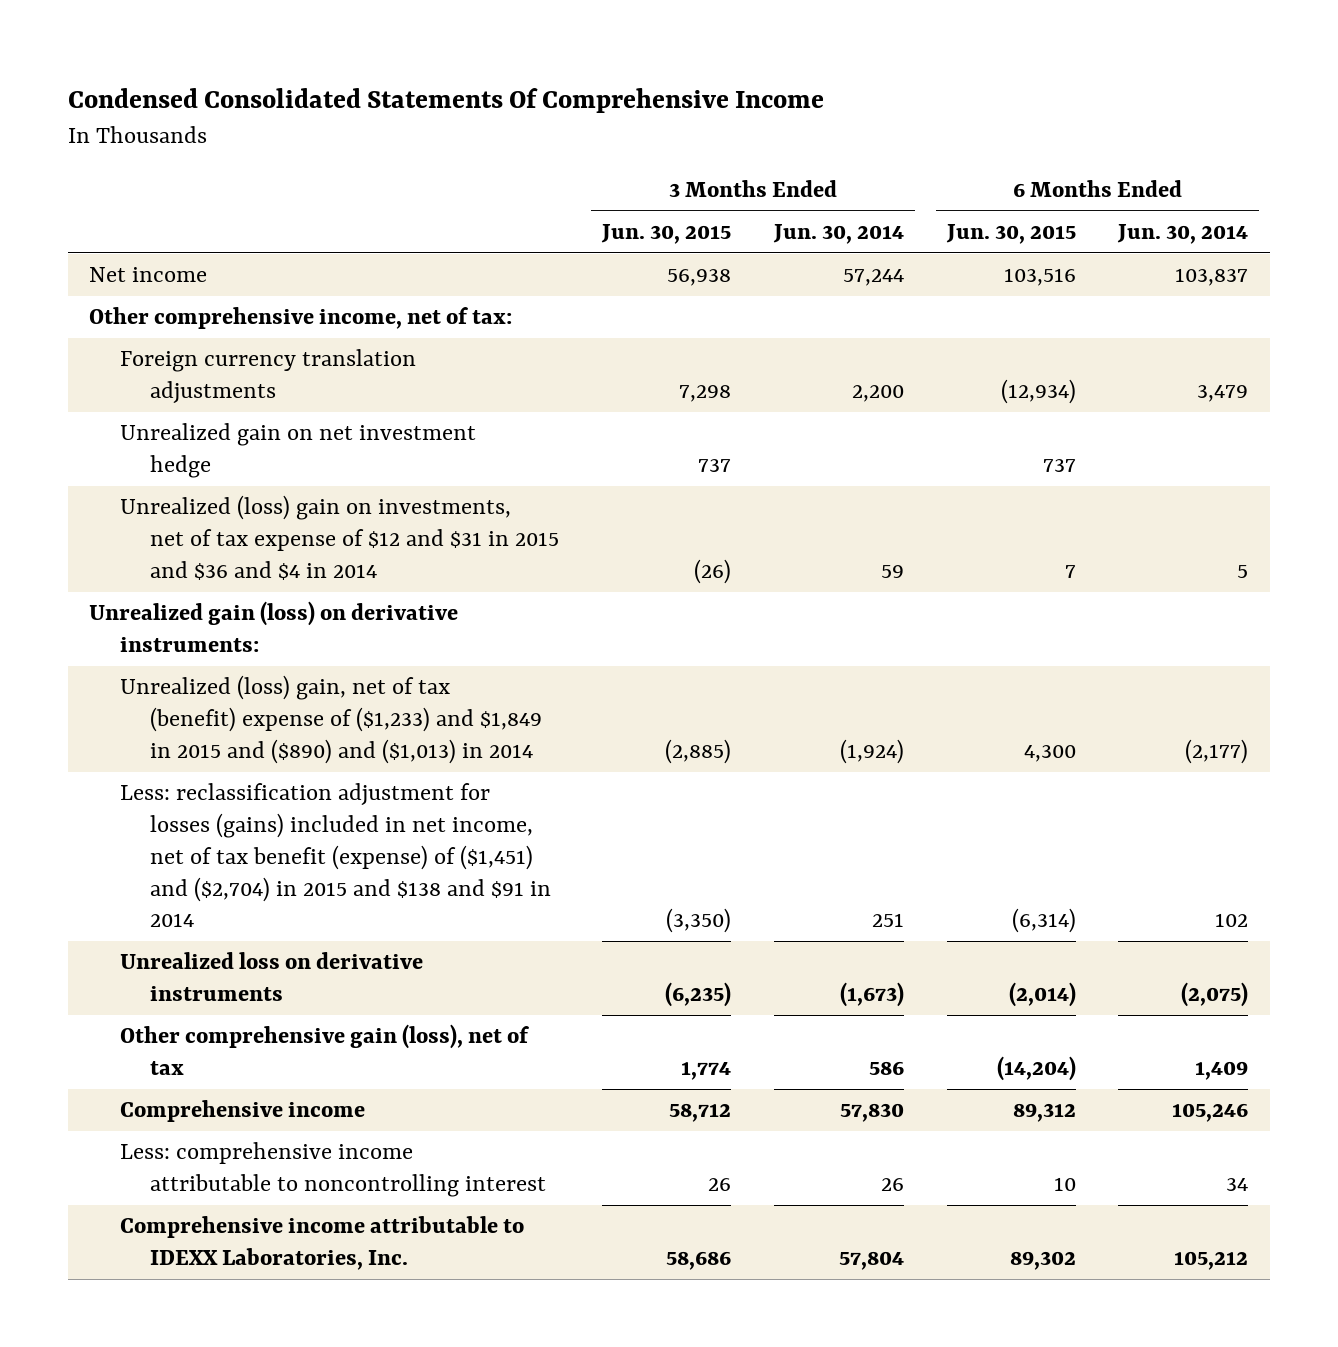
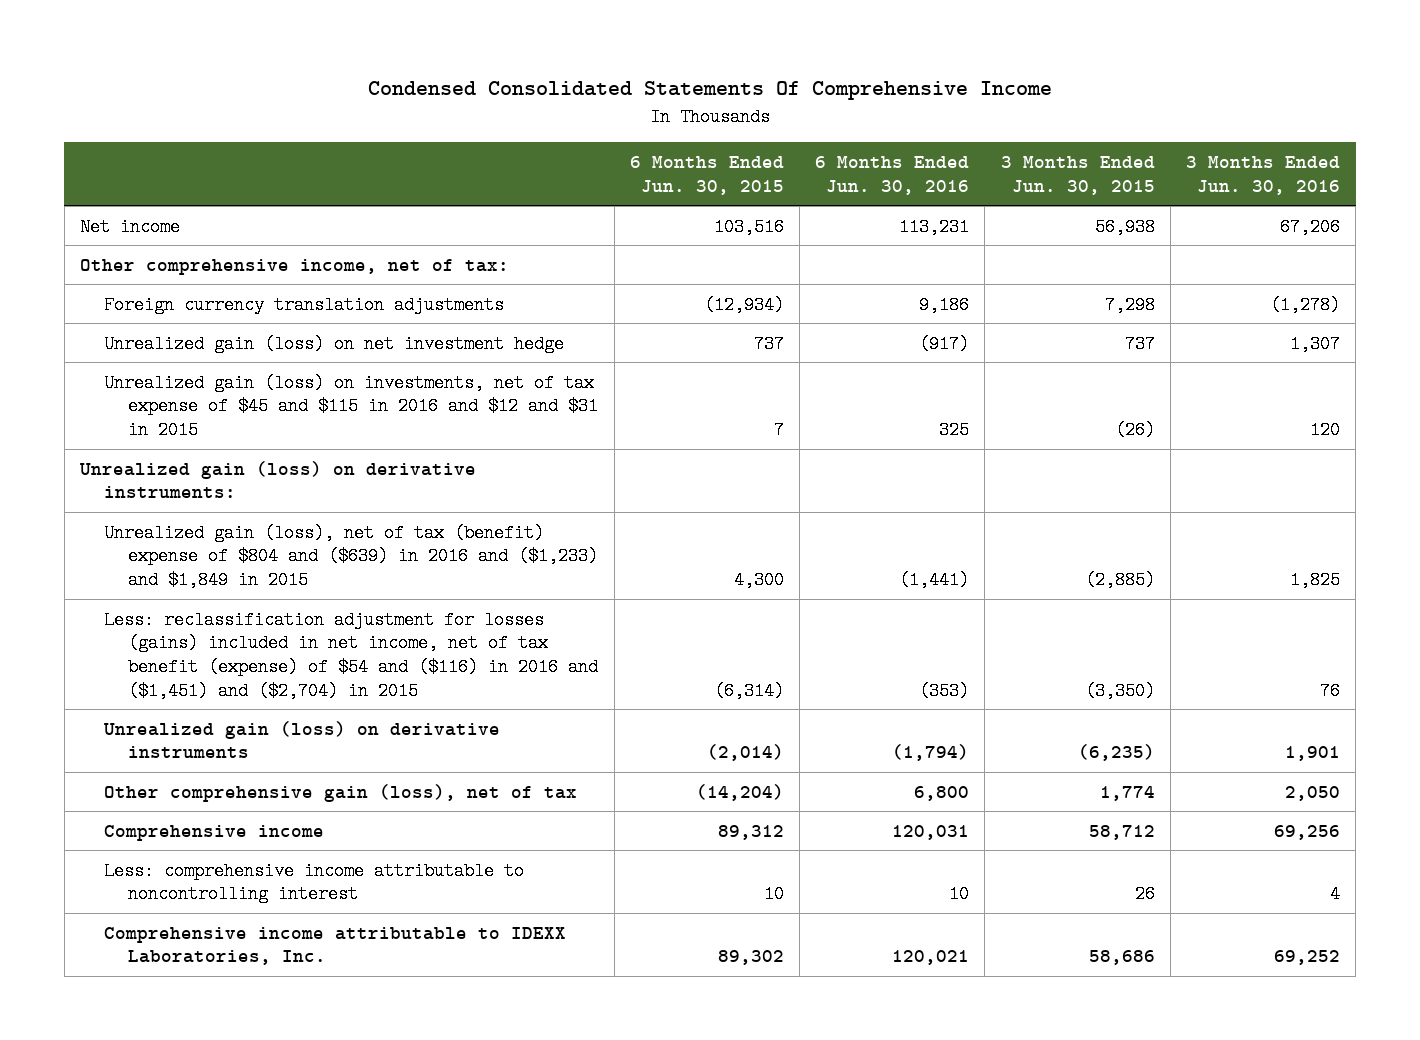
- | 3 Months Ended Jun. 30, 2015 | 3 Months Ended Jun. 30, 2014 | 6 Months Ended Jun. 30, 2015 | 6 Months Ended Jun. 30, 2014
+ | 6 Months Ended Jun. 30, 2015 | 6 Months Ended Jun. 30, 2016 | 3 Months Ended Jun. 30, 2015 | 3 Months Ended Jun. 30, 2016
- Unrealized gain on net investment hedge | 737 | | 737 |
- Unrealized (loss) gain on investments, net of tax expense of $12 and $31 in 2015 and $36 and $4 in 2014 | (26) | 59 | 7 | 5
+ Unrealized gain (loss) on net investment hedge | 737 | (917) | 737 | 1,307
+ Unrealized gain (loss) on investments, net of tax expense of $45 and $115 in 2016 and $12 and $31 in 2015 | 7 | 325 | (26) | 120
- Unrealized (loss) gain, net of tax (benefit) expense of ($1,233) and $1,849 in 2015 and ($890) and ($1,013) in 2014 | (2,885) | (1,924) | 4,300 | (2,177)
- Less: reclassification adjustment for losses (gains) included in net income, net of tax benefit (expense) of ($1,451) and ($2,704) in 2015 and $138 and $91 in 2014 | (3,350) | 251 | (6,314) | 102
- Unrealized loss on derivative instruments | (6,235) | (1,673) | (2,014) | (2,075)
+ Unrealized gain (loss), net of tax (benefit) expense of $804 and ($639) in 2016 and ($1,233) and $1,849 in 2015 | 4,300 | (1,441) | (2,885) | 1,825
+ Less: reclassification adjustment for losses (gains) included in net income, net of tax benefit (expense) of $54 and ($116) in 2016 and ($1,451) and ($2,704) in 2015 | (6,314) | (353) | (3,350) | 76
+ Unrealized gain (loss) on derivative instruments | (2,014) | (1,794) | (6,235) | 1,901

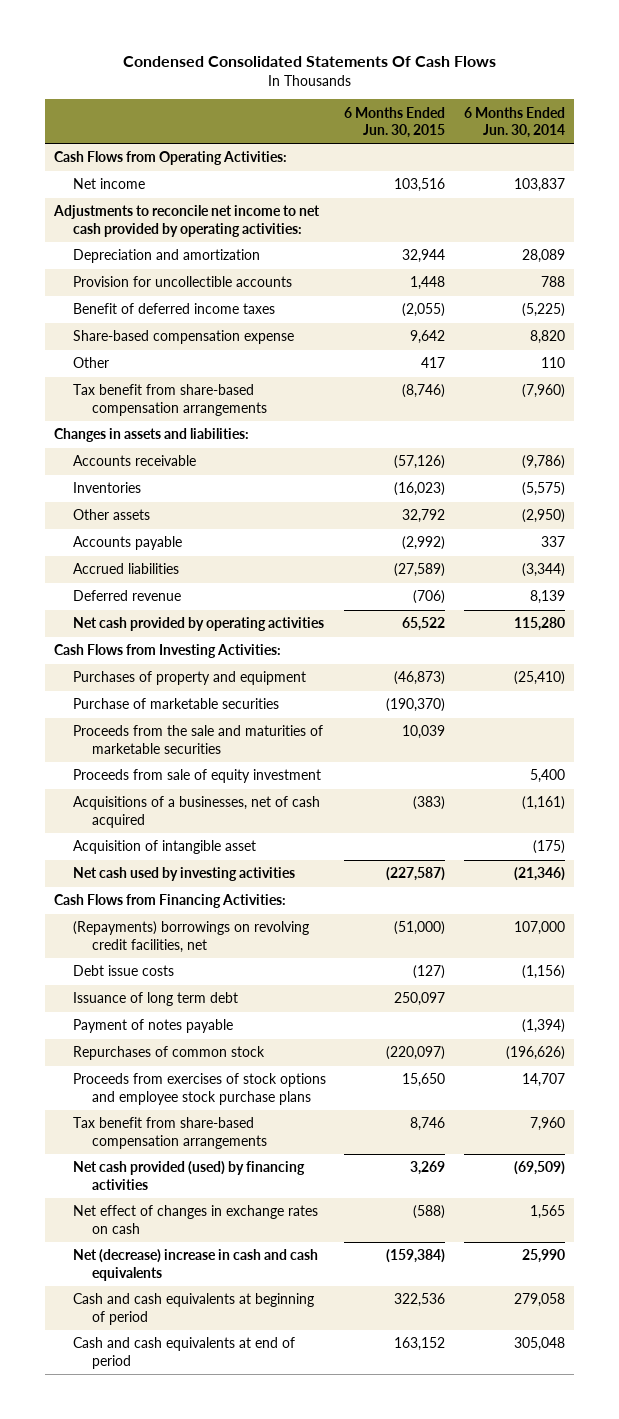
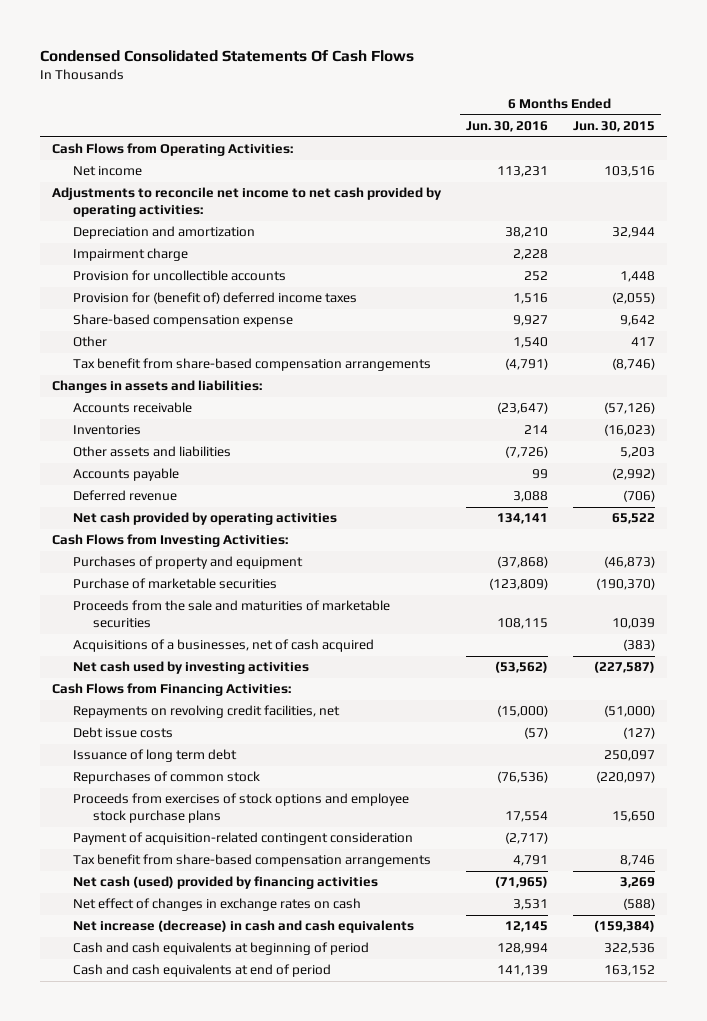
- | 6 Months Ended Jun. 30, 2015 | 6 Months Ended Jun. 30, 2014
+ | 6 Months Ended Jun. 30, 2016 | 6 Months Ended Jun. 30, 2015
+ Impairment charge | 2,228 |
- Benefit of deferred income taxes | (2,055) | (5,225)
+ Provision for (benefit of) deferred income taxes | 1,516 | (2,055)
- Other assets | 32,792 | (2,950)
+ Other assets and liabilities | (7,726) | 5,203
- Accrued liabilities | (27,589) | (3,344)
- Proceeds from sale of equity investment | | 5,400
- Acquisition of intangible asset | | (175)
- (Repayments) borrowings on revolving credit facilities, net | (51,000) | 107,000
+ Repayments on revolving credit facilities, net | (15,000) | (51,000)
- Payment of notes payable | | (1,394)
+ Payment of acquisition-related contingent consideration | (2,717) |
- Net cash provided (used) by financing activities | 3,269 | (69,509)
+ Net cash (used) provided by financing activities | (71,965) | 3,269
- Net (decrease) increase in cash and cash equivalents | (159,384) | 25,990
+ Net increase (decrease) in cash and cash equivalents | 12,145 | (159,384)

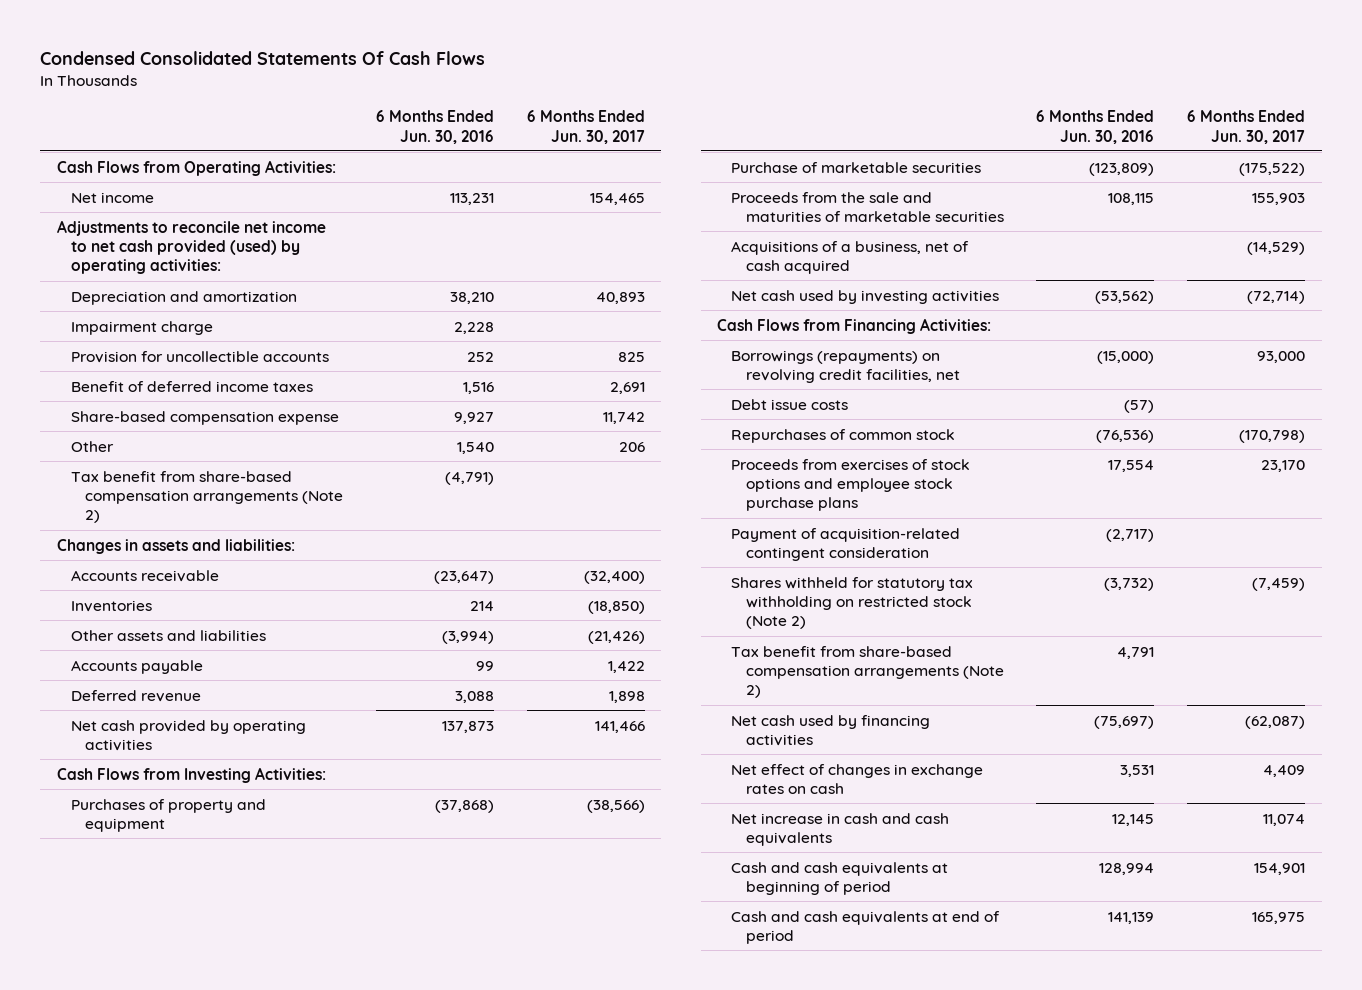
- | 6 Months Ended Jun. 30, 2016 | 6 Months Ended Jun. 30, 2015
+ | 6 Months Ended Jun. 30, 2016 | 6 Months Ended Jun. 30, 2017
- Adjustments to reconcile net income to net cash provided by operating activities:
+ Adjustments to reconcile net income to net cash provided (used) by operating activities:
- Provision for (benefit of) deferred income taxes | 1,516 | (2,055)
+ Benefit of deferred income taxes | 1,516 | 2,691
- Tax benefit from share-based compensation arrangements | (4,791) | (8,746)
+ Tax benefit from share-based compensation arrangements (Note 2) | (4,791) |
- Other assets and liabilities | (7,726) | 5,203
+ Other assets and liabilities | (3,994) | (21,426)
- Net cash provided by operating activities | 134,141 | 65,522
+ Net cash provided by operating activities | 137,873 | 141,466
- Acquisitions of a businesses, net of cash acquired | | (383)
+ Acquisitions of a business, net of cash acquired | | (14,529)
- Repayments on revolving credit facilities, net | (15,000) | (51,000)
+ Borrowings (repayments) on revolving credit facilities, net | (15,000) | 93,000
- Issuance of long term debt | | 250,097
- Tax benefit from share-based compensation arrangements | 4,791 | 8,746
- Net cash (used) provided by financing activities | (71,965) | 3,269
+ Shares withheld for statutory tax withholding on restricted stock (Note 2) | (3,732) | (7,459)
+ Tax benefit from share-based compensation arrangements (Note 2) | 4,791 |
+ Net cash used by financing activities | (75,697) | (62,087)
- Net increase (decrease) in cash and cash equivalents | 12,145 | (159,384)
+ Net increase in cash and cash equivalents | 12,145 | 11,074

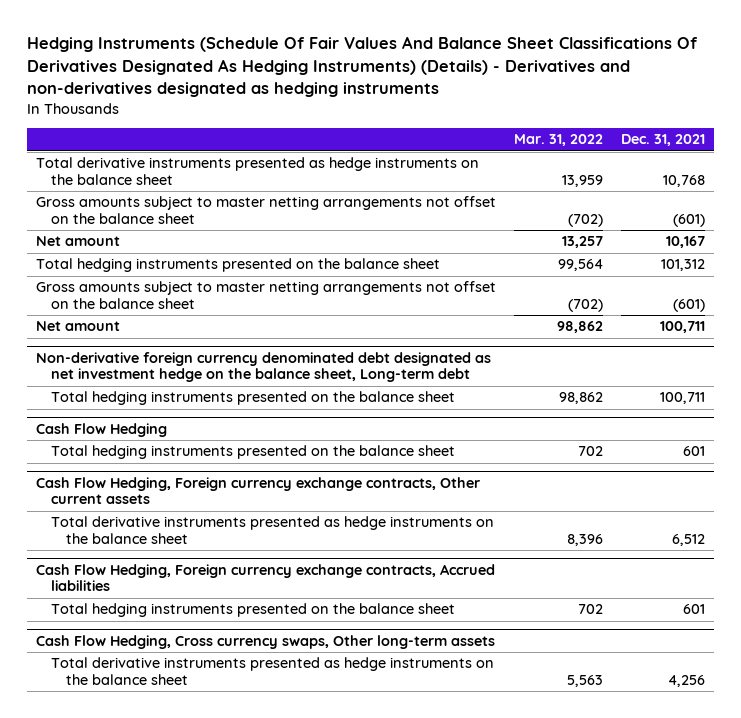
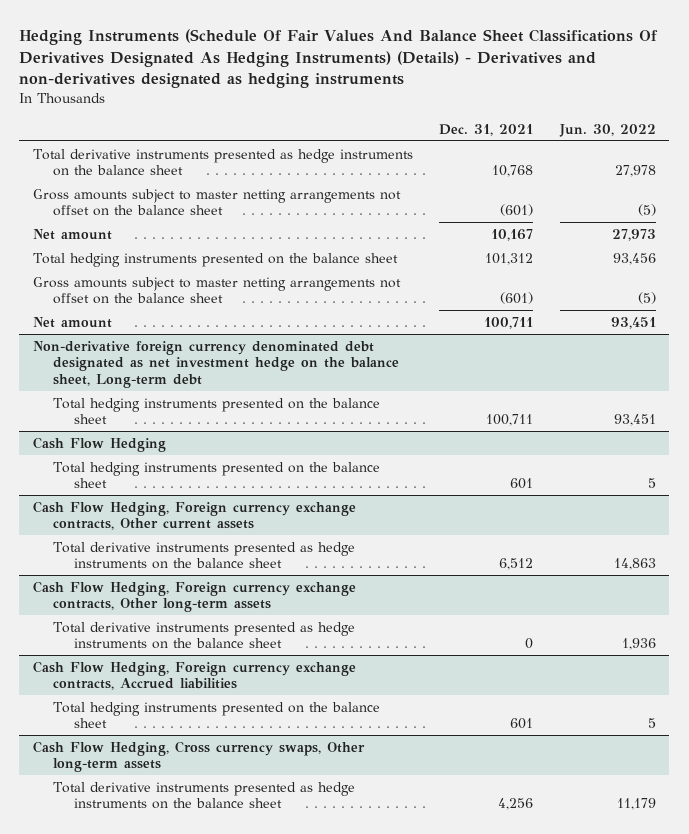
- | Mar. 31, 2022 | Dec. 31, 2021
+ | Dec. 31, 2021 | Jun. 30, 2022
+ Cash Flow Hedging, Foreign currency exchange contracts, Other long-term assets
+ Total derivative instruments presented as hedge instruments on the balance sheet | 0 | 1,936

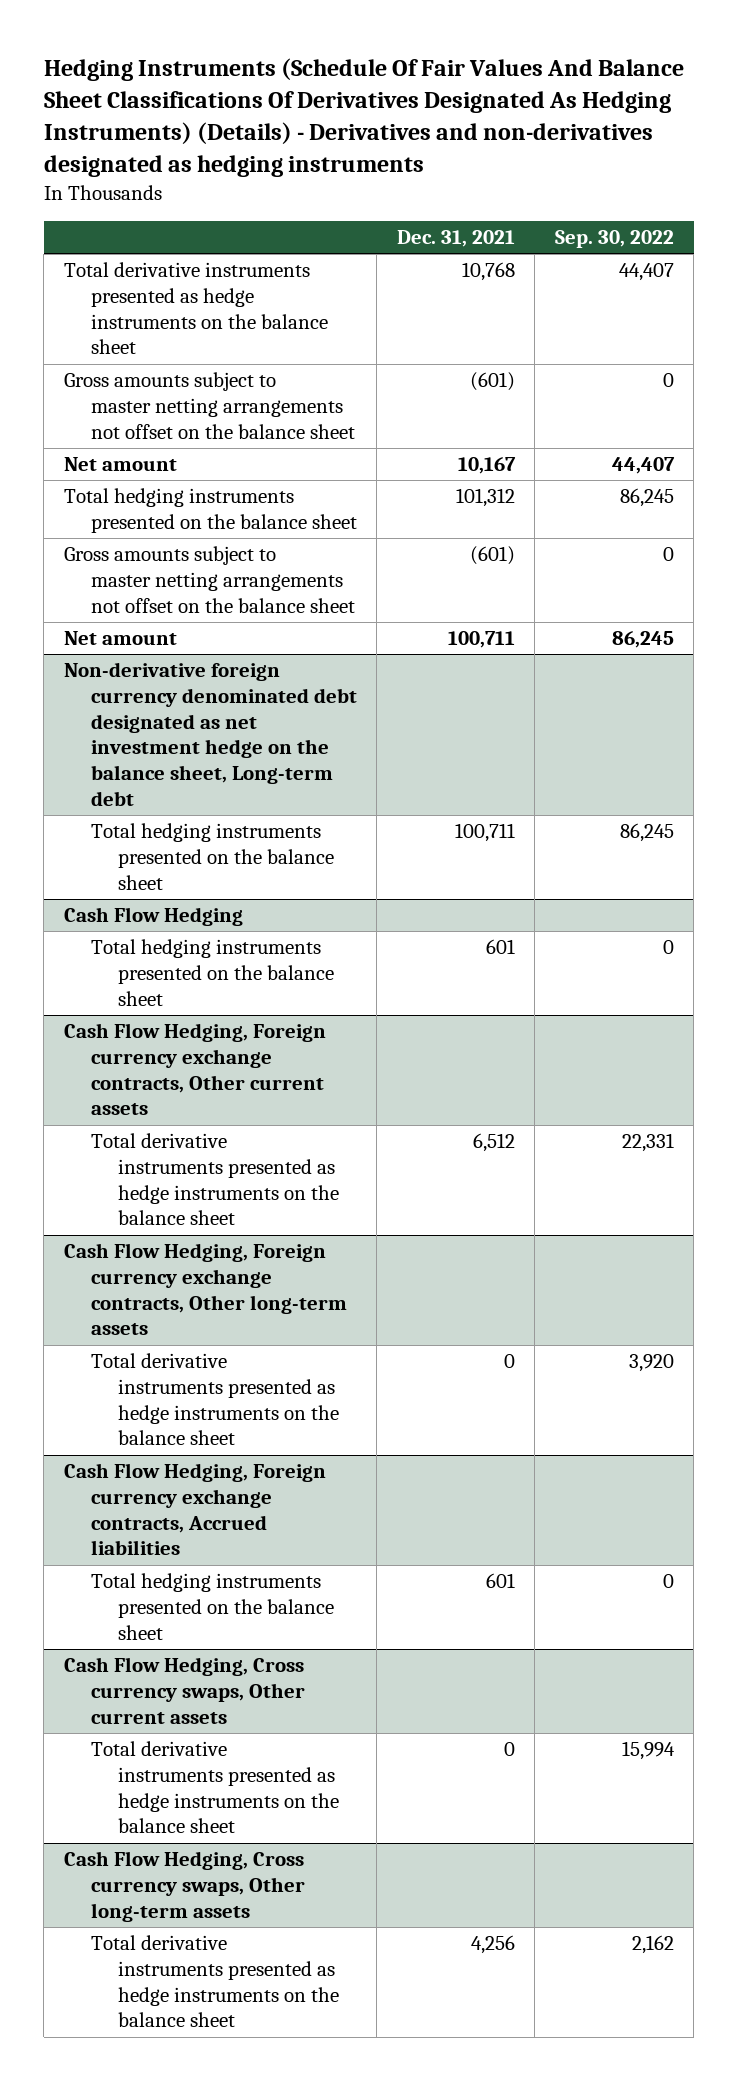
- | Dec. 31, 2021 | Jun. 30, 2022
+ | Dec. 31, 2021 | Sep. 30, 2022
+ Cash Flow Hedging, Cross currency swaps, Other current assets
+ Total derivative instruments presented as hedge instruments on the balance sheet | 0 | 15,994

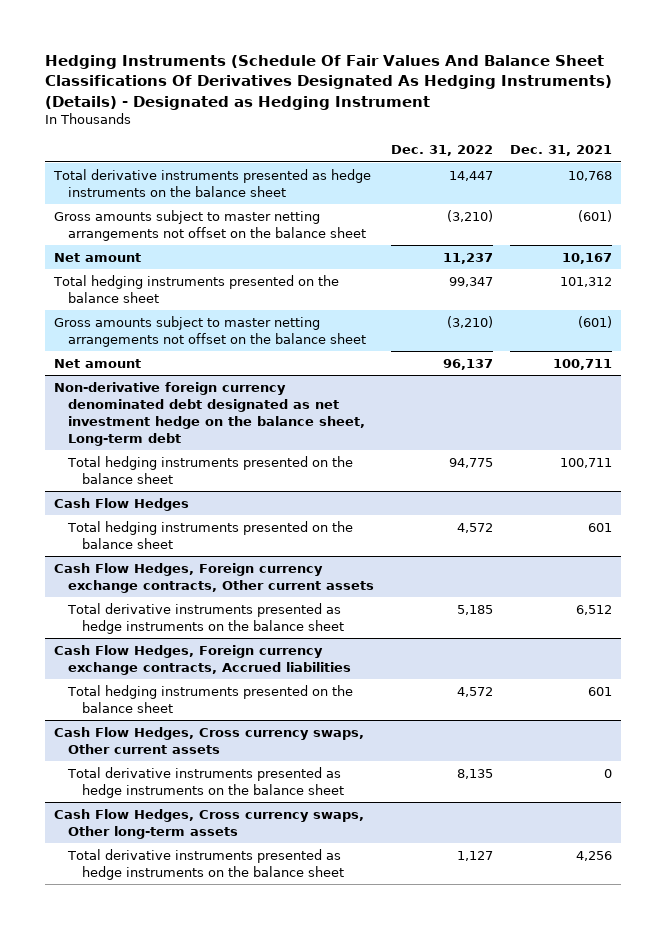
- Hedging Instruments (Schedule Of Fair Values And Balance Sheet Classifications Of Derivatives Designated As Hedging Instruments) (Details) - Derivatives and non-derivatives designated as hedging instruments
+ Hedging Instruments (Schedule Of Fair Values And Balance Sheet Classifications Of Derivatives Designated As Hedging Instruments) (Details) - Designated as Hedging Instrument
- | Dec. 31, 2021 | Sep. 30, 2022
+ | Dec. 31, 2022 | Dec. 31, 2021
- Cash Flow Hedging
+ Cash Flow Hedges
- Cash Flow Hedging, Foreign currency exchange contracts, Other current assets
+ Cash Flow Hedges, Foreign currency exchange contracts, Other current assets
- Cash Flow Hedging, Foreign currency exchange contracts, Other long-term assets
- Total derivative instruments presented as hedge instruments on the balance sheet | 0 | 3,920
- Cash Flow Hedging, Foreign currency exchange contracts, Accrued liabilities
+ Cash Flow Hedges, Foreign currency exchange contracts, Accrued liabilities
- Cash Flow Hedging, Cross currency swaps, Other current assets
+ Cash Flow Hedges, Cross currency swaps, Other current assets
- Cash Flow Hedging, Cross currency swaps, Other long-term assets
+ Cash Flow Hedges, Cross currency swaps, Other long-term assets

